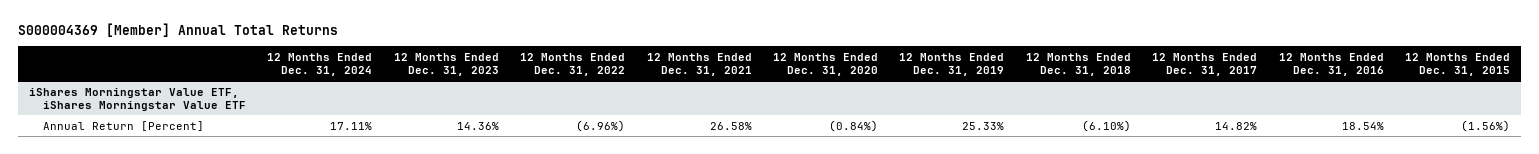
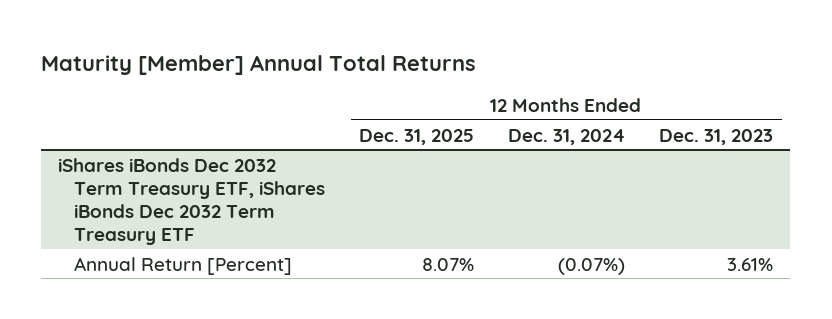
- S000004369 [Member] Annual Total Returns
+ Maturity [Member] Annual Total Returns
- | 12 Months Ended Dec. 31, 2024 | 12 Months Ended Dec. 31, 2023 | 12 Months Ended Dec. 31, 2022 | 12 Months Ended Dec. 31, 2021 | 12 Months Ended Dec. 31, 2020 | 12 Months Ended Dec. 31, 2019 | 12 Months Ended Dec. 31, 2018 | 12 Months Ended Dec. 31, 2017 | 12 Months Ended Dec. 31, 2016 | 12 Months Ended Dec. 31, 2015
+ | 12 Months Ended Dec. 31, 2025 | 12 Months Ended Dec. 31, 2024 | 12 Months Ended Dec. 31, 2023
- iShares Morningstar Value ETF, iShares Morningstar Value ETF
- Annual Return [Percent] | 17.11% | 14.36% | (6.96%) | 26.58% | (0.84%) | 25.33% | (6.10%) | 14.82% | 18.54% | (1.56%)
+ iShares iBonds Dec 2032 Term Treasury ETF, iShares iBonds Dec 2032 Term Treasury ETF
+ Annual Return [Percent] | 8.07% | (0.07%) | 3.61%

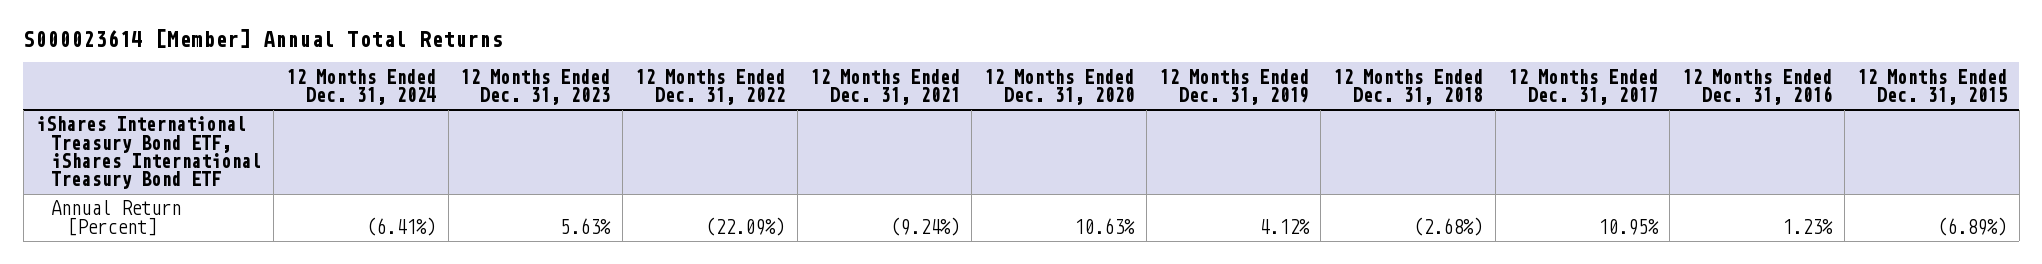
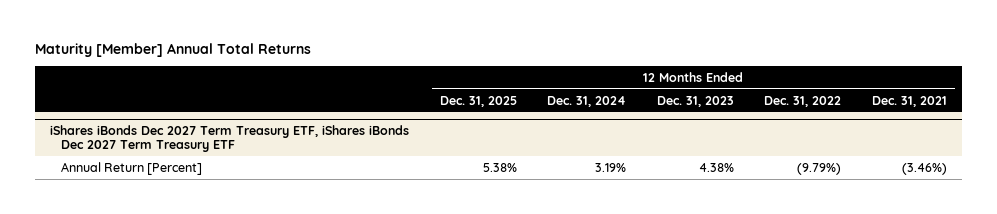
- S000023614 [Member] Annual Total Returns
+ Maturity [Member] Annual Total Returns
- | 12 Months Ended Dec. 31, 2024 | 12 Months Ended Dec. 31, 2023 | 12 Months Ended Dec. 31, 2022 | 12 Months Ended Dec. 31, 2021 | 12 Months Ended Dec. 31, 2020 | 12 Months Ended Dec. 31, 2019 | 12 Months Ended Dec. 31, 2018 | 12 Months Ended Dec. 31, 2017 | 12 Months Ended Dec. 31, 2016 | 12 Months Ended Dec. 31, 2015
+ | 12 Months Ended Dec. 31, 2025 | 12 Months Ended Dec. 31, 2024 | 12 Months Ended Dec. 31, 2023 | 12 Months Ended Dec. 31, 2022 | 12 Months Ended Dec. 31, 2021
- iShares International Treasury Bond ETF, iShares International Treasury Bond ETF
- Annual Return [Percent] | (6.41%) | 5.63% | (22.09%) | (9.24%) | 10.63% | 4.12% | (2.68%) | 10.95% | 1.23% | (6.89%)
+ iShares iBonds Dec 2027 Term Treasury ETF, iShares iBonds Dec 2027 Term Treasury ETF
+ Annual Return [Percent] | 5.38% | 3.19% | 4.38% | (9.79%) | (3.46%)

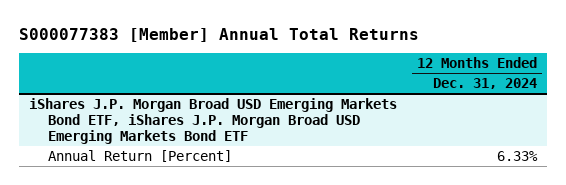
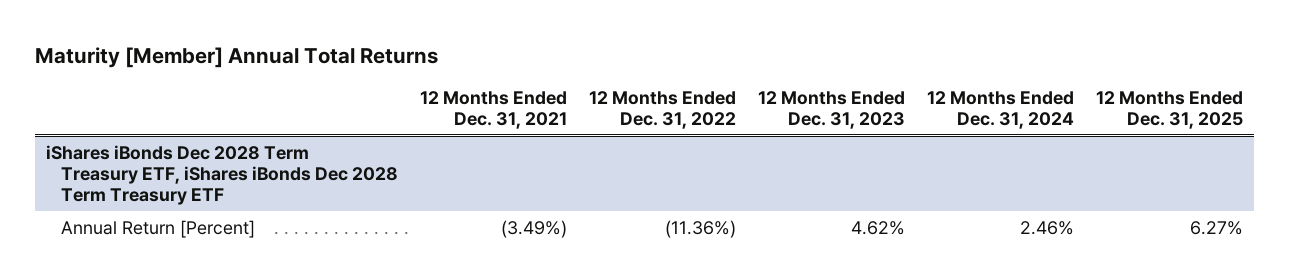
- S000077383 [Member] Annual Total Returns
+ Maturity [Member] Annual Total Returns
- | 12 Months Ended Dec. 31, 2024
+ | 12 Months Ended Dec. 31, 2021 | 12 Months Ended Dec. 31, 2022 | 12 Months Ended Dec. 31, 2023 | 12 Months Ended Dec. 31, 2024 | 12 Months Ended Dec. 31, 2025
- iShares J.P. Morgan Broad USD Emerging Markets Bond ETF, iShares J.P. Morgan Broad USD Emerging Markets Bond ETF
- Annual Return [Percent] | 6.33%
+ iShares iBonds Dec 2028 Term Treasury ETF, iShares iBonds Dec 2028 Term Treasury ETF
+ Annual Return [Percent] | (3.49%) | (11.36%) | 4.62% | 2.46% | 6.27%

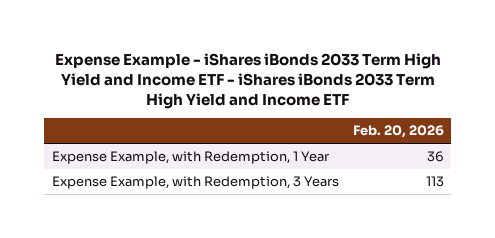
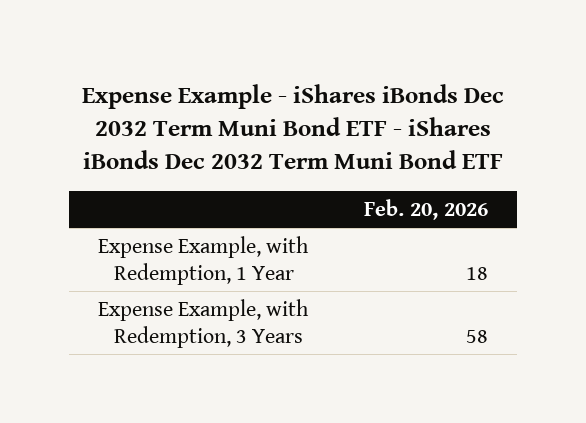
- Expense Example - iShares iBonds 2033 Term High Yield and Income ETF - iShares iBonds 2033 Term High Yield and Income ETF
+ Expense Example - iShares iBonds Dec 2032 Term Muni Bond ETF - iShares iBonds Dec 2032 Term Muni Bond ETF
- Expense Example, with Redemption, 1 Year | 36
- Expense Example, with Redemption, 3 Years | 113
+ Expense Example, with Redemption, 1 Year | 18
+ Expense Example, with Redemption, 3 Years | 58

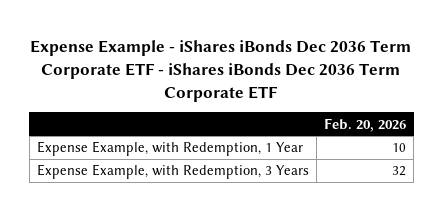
- Expense Example - iShares iBonds Dec 2032 Term Muni Bond ETF - iShares iBonds Dec 2032 Term Muni Bond ETF
+ Expense Example - iShares iBonds Dec 2036 Term Corporate ETF - iShares iBonds Dec 2036 Term Corporate ETF
- Expense Example, with Redemption, 1 Year | 18
- Expense Example, with Redemption, 3 Years | 58
+ Expense Example, with Redemption, 1 Year | 10
+ Expense Example, with Redemption, 3 Years | 32

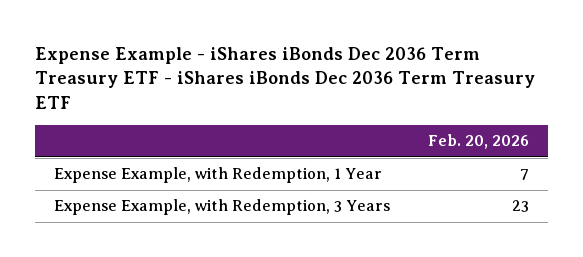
- Expense Example - iShares iBonds Dec 2036 Term Corporate ETF - iShares iBonds Dec 2036 Term Corporate ETF
+ Expense Example - iShares iBonds Dec 2036 Term Treasury ETF - iShares iBonds Dec 2036 Term Treasury ETF
- Expense Example, with Redemption, 1 Year | 10
- Expense Example, with Redemption, 3 Years | 32
+ Expense Example, with Redemption, 1 Year | 7
+ Expense Example, with Redemption, 3 Years | 23

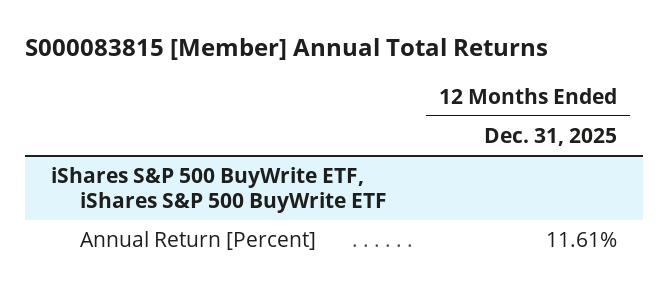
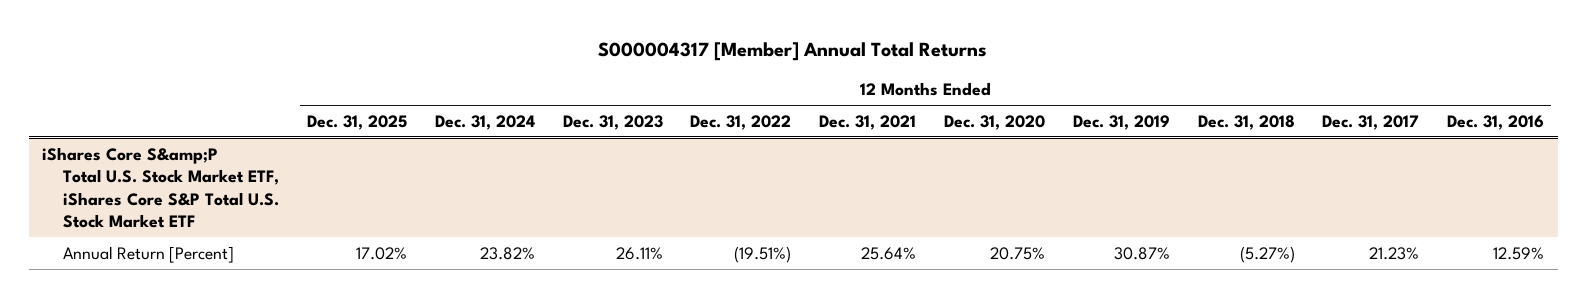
- S000083815 [Member] Annual Total Returns
+ S000004317 [Member] Annual Total Returns
- | 12 Months Ended Dec. 31, 2025
+ | 12 Months Ended Dec. 31, 2025 | 12 Months Ended Dec. 31, 2024 | 12 Months Ended Dec. 31, 2023 | 12 Months Ended Dec. 31, 2022 | 12 Months Ended Dec. 31, 2021 | 12 Months Ended Dec. 31, 2020 | 12 Months Ended Dec. 31, 2019 | 12 Months Ended Dec. 31, 2018 | 12 Months Ended Dec. 31, 2017 | 12 Months Ended Dec. 31, 2016
- iShares S&P 500 BuyWrite ETF, iShares S&P 500 BuyWrite ETF
- Annual Return [Percent] | 11.61%
+ iShares Core S&amp;P Total U.S. Stock Market ETF, iShares Core S&P Total U.S. Stock Market ETF
+ Annual Return [Percent] | 17.02% | 23.82% | 26.11% | (19.51%) | 25.64% | 20.75% | 30.87% | (5.27%) | 21.23% | 12.59%

